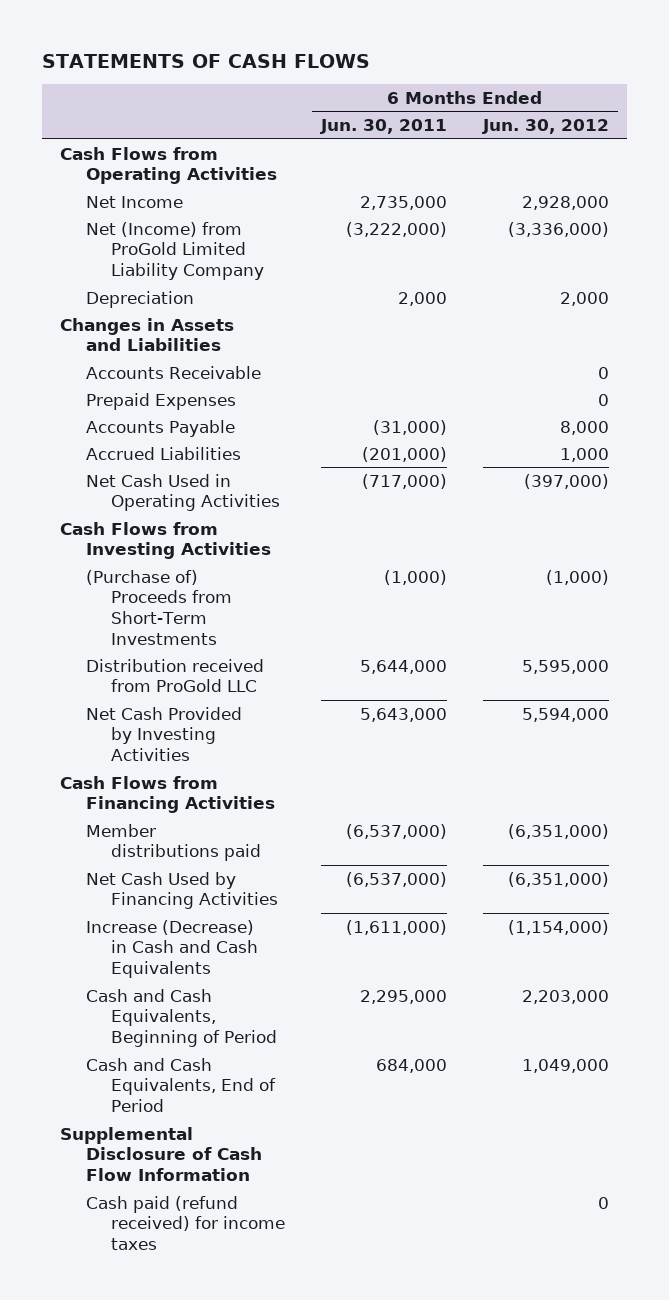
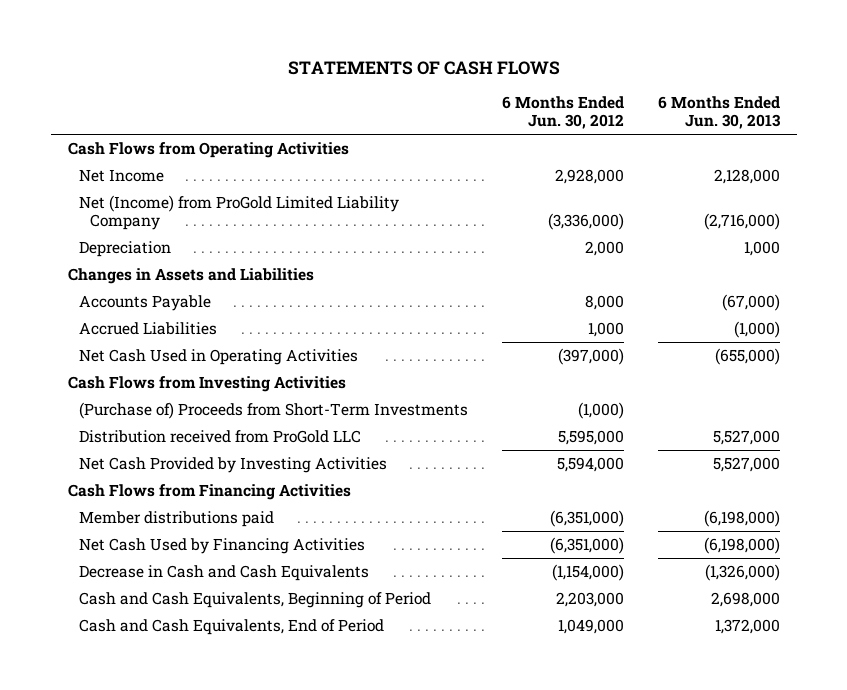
- | 6 Months Ended Jun. 30, 2011 | 6 Months Ended Jun. 30, 2012
+ | 6 Months Ended Jun. 30, 2012 | 6 Months Ended Jun. 30, 2013
- Accounts Receivable | | 0
- Prepaid Expenses | | 0
- Increase (Decrease) in Cash and Cash Equivalents | (1,611,000) | (1,154,000)
+ Decrease in Cash and Cash Equivalents | (1,154,000) | (1,326,000)
- Supplemental Disclosure of Cash Flow Information
- Cash paid (refund received) for income taxes | | 0

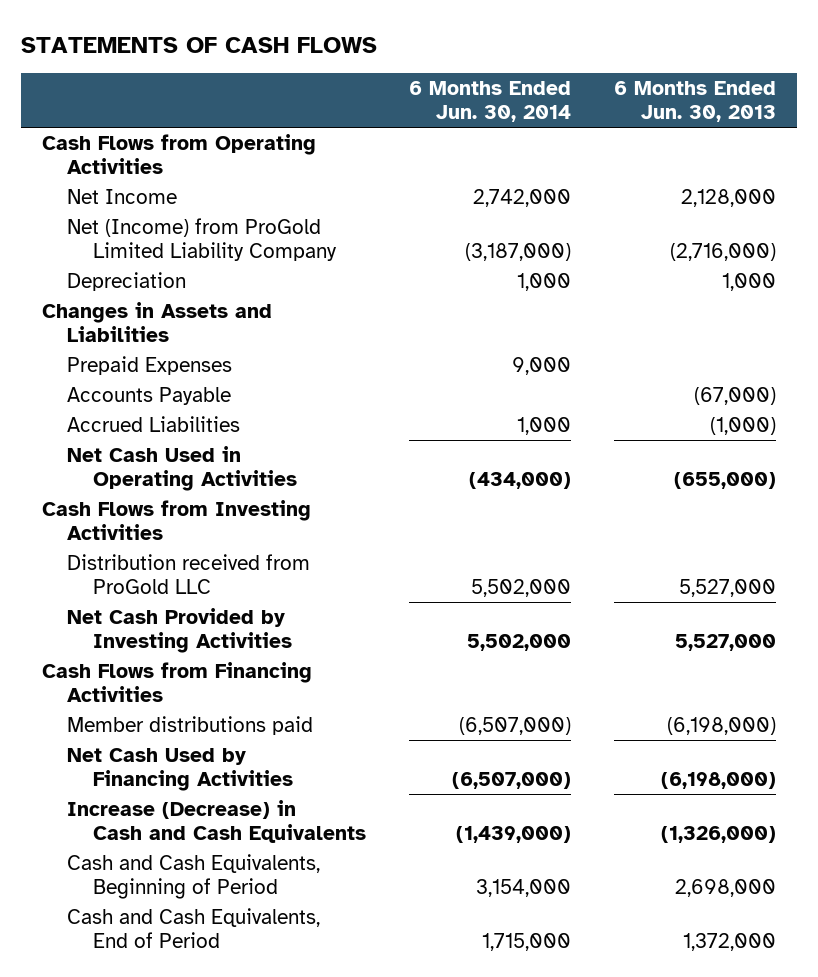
- | 6 Months Ended Jun. 30, 2012 | 6 Months Ended Jun. 30, 2013
+ | 6 Months Ended Jun. 30, 2014 | 6 Months Ended Jun. 30, 2013
+ Prepaid Expenses | 9,000 |
- (Purchase of) Proceeds from Short-Term Investments | (1,000) |
- Decrease in Cash and Cash Equivalents | (1,154,000) | (1,326,000)
+ Increase (Decrease) in Cash and Cash Equivalents | (1,439,000) | (1,326,000)

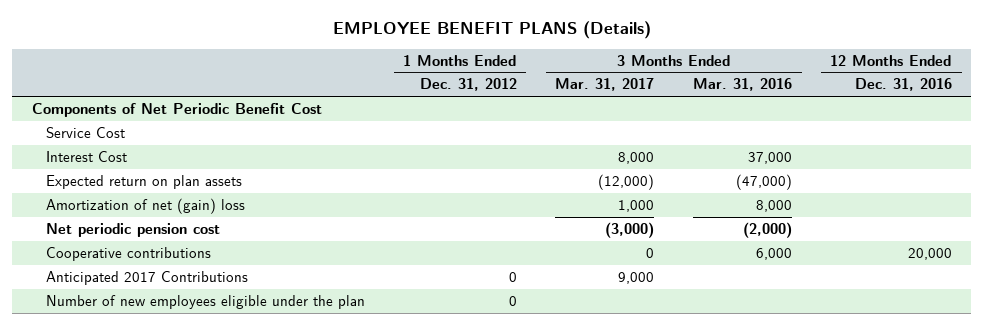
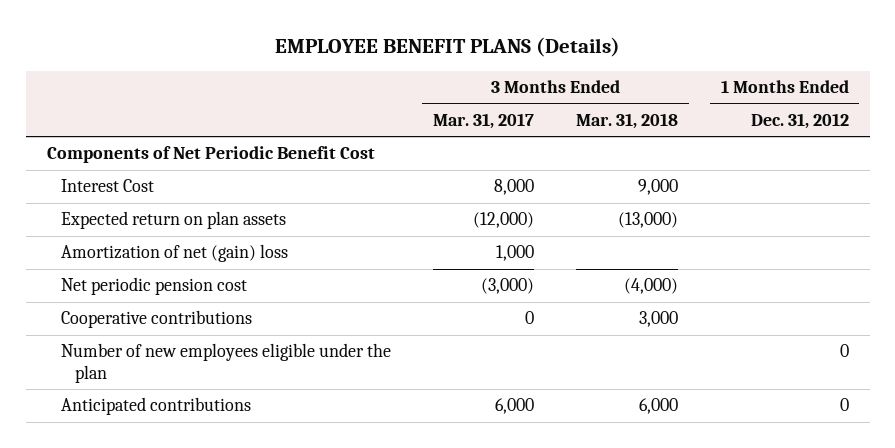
- | 1 Months Ended Dec. 31, 2012 | 3 Months Ended Mar. 31, 2017 | 3 Months Ended Mar. 31, 2016 | 12 Months Ended Dec. 31, 2016
+ | 3 Months Ended Mar. 31, 2017 | 3 Months Ended Mar. 31, 2018 | 1 Months Ended Dec. 31, 2012
- Service Cost
- Anticipated 2017 Contributions | 0 | 9,000 | |
+ Anticipated contributions | 6,000 | 6,000 | 0

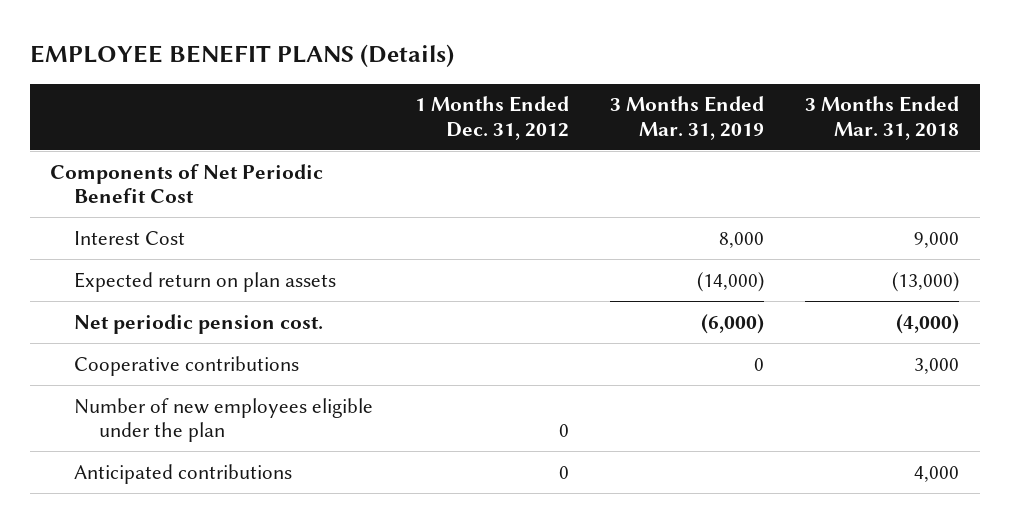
- | 3 Months Ended Mar. 31, 2017 | 3 Months Ended Mar. 31, 2018 | 1 Months Ended Dec. 31, 2012
+ | 1 Months Ended Dec. 31, 2012 | 3 Months Ended Mar. 31, 2019 | 3 Months Ended Mar. 31, 2018
- Amortization of net (gain) loss | 1,000 | |
- Net periodic pension cost | (3,000) | (4,000) |
+ Net periodic pension cost. | | (6,000) | (4,000)
- Anticipated contributions | 6,000 | 6,000 | 0
+ Anticipated contributions | 0 | | 4,000

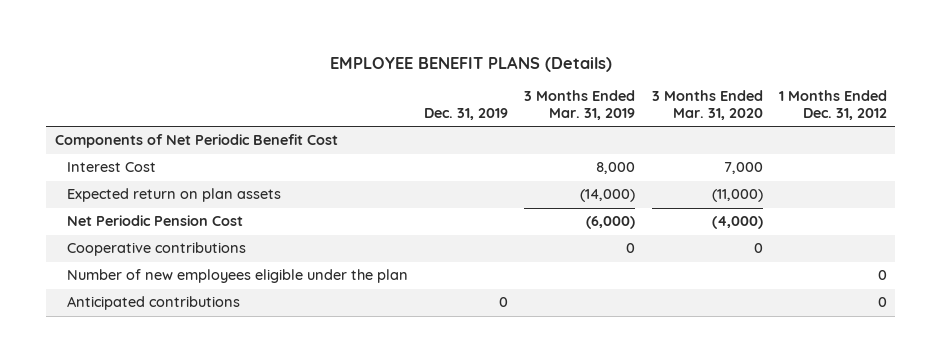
- | 1 Months Ended Dec. 31, 2012 | 3 Months Ended Mar. 31, 2019 | 3 Months Ended Mar. 31, 2018
+ | Dec. 31, 2019 | 3 Months Ended Mar. 31, 2019 | 3 Months Ended Mar. 31, 2020 | 1 Months Ended Dec. 31, 2012
- Net periodic pension cost. | | (6,000) | (4,000)
+ Net Periodic Pension Cost | | (6,000) | (4,000) |

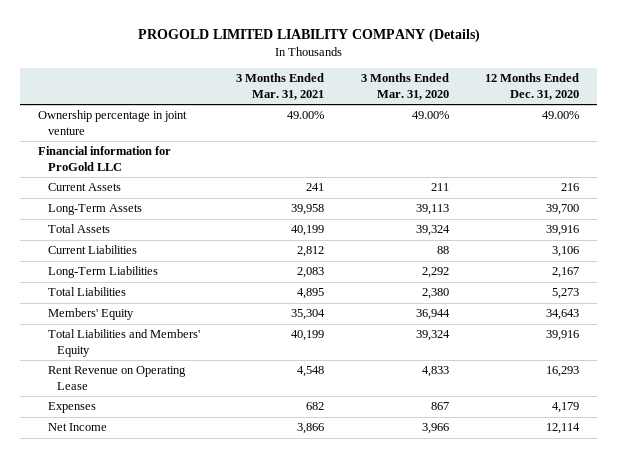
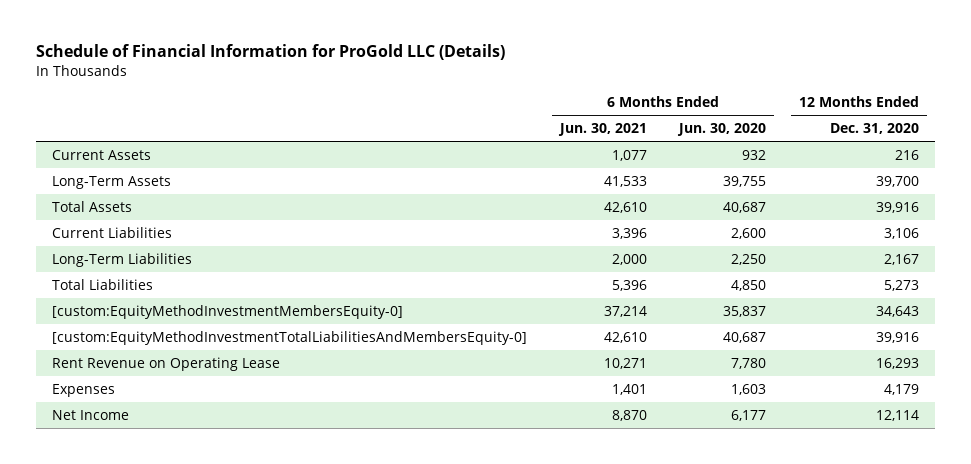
- PROGOLD LIMITED LIABILITY COMPANY (Details)
+ Schedule of Financial Information for ProGold LLC (Details)
- | 3 Months Ended Mar. 31, 2021 | 3 Months Ended Mar. 31, 2020 | 12 Months Ended Dec. 31, 2020
+ | 6 Months Ended Jun. 30, 2021 | 6 Months Ended Jun. 30, 2020 | 12 Months Ended Dec. 31, 2020
- Ownership percentage in joint venture | 49.00% | 49.00% | 49.00%
- Financial information for ProGold LLC
- Members' Equity | 35,304 | 36,944 | 34,643
- Total Liabilities and Members' Equity | 40,199 | 39,324 | 39,916
+ [custom:EquityMethodInvestmentMembersEquity-0] | 37,214 | 35,837 | 34,643
+ [custom:EquityMethodInvestmentTotalLiabilitiesAndMembersEquity-0] | 42,610 | 40,687 | 39,916

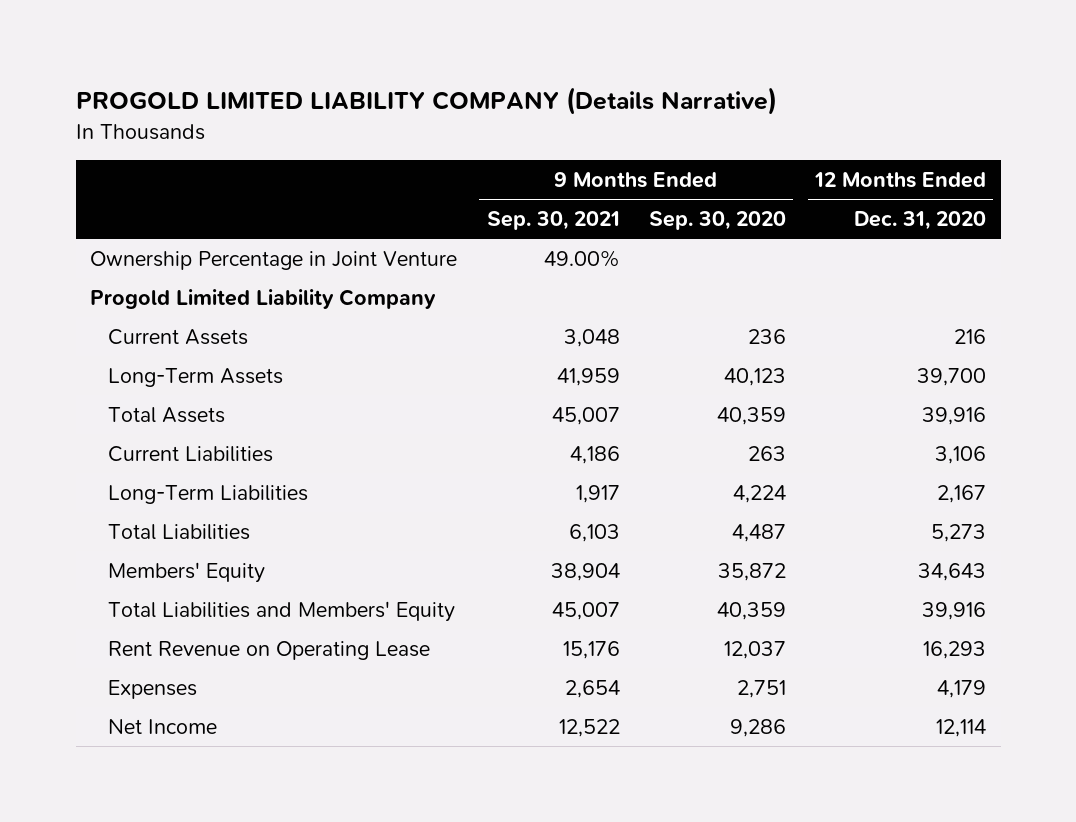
- Schedule of Financial Information for ProGold LLC (Details)
+ PROGOLD LIMITED LIABILITY COMPANY (Details Narrative)
- | 6 Months Ended Jun. 30, 2021 | 6 Months Ended Jun. 30, 2020 | 12 Months Ended Dec. 31, 2020
+ | 9 Months Ended Sep. 30, 2021 | 9 Months Ended Sep. 30, 2020 | 12 Months Ended Dec. 31, 2020
+ Ownership Percentage in Joint Venture | 49.00% | |
+ Progold Limited Liability Company
- [custom:EquityMethodInvestmentMembersEquity-0] | 37,214 | 35,837 | 34,643
- [custom:EquityMethodInvestmentTotalLiabilitiesAndMembersEquity-0] | 42,610 | 40,687 | 39,916
+ Members' Equity | 38,904 | 35,872 | 34,643
+ Total Liabilities and Members' Equity | 45,007 | 40,359 | 39,916

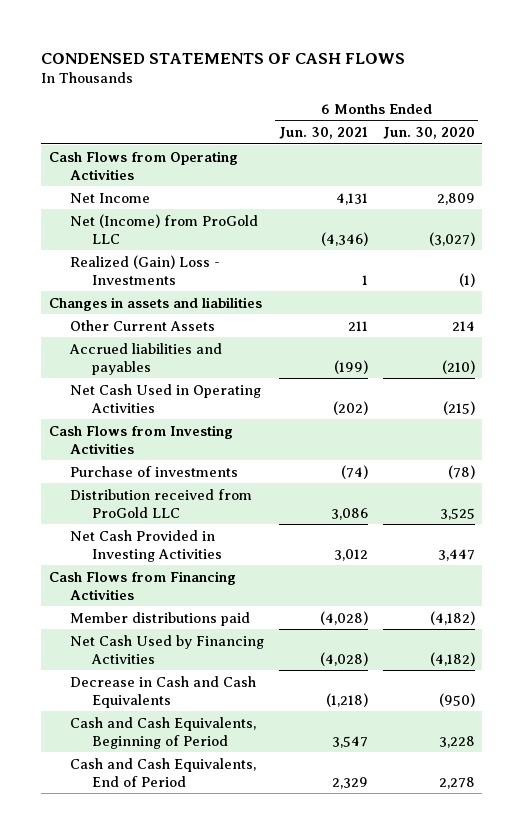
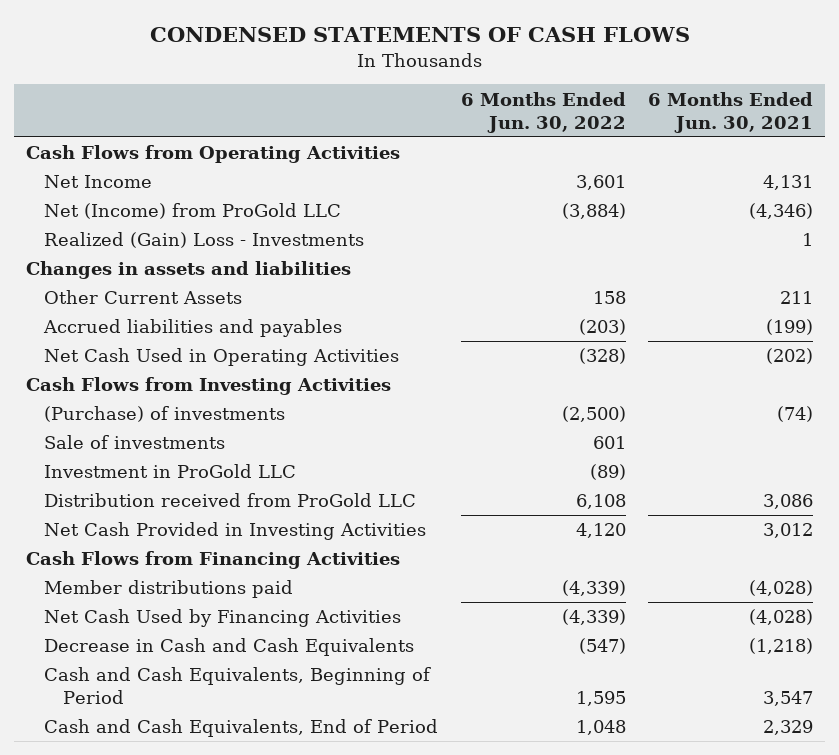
- | 6 Months Ended Jun. 30, 2021 | 6 Months Ended Jun. 30, 2020
+ | 6 Months Ended Jun. 30, 2022 | 6 Months Ended Jun. 30, 2021
- Purchase of investments | (74) | (78)
+ (Purchase) of investments | (2,500) | (74)
+ Sale of investments | 601 |
+ Investment in ProGold LLC | (89) |

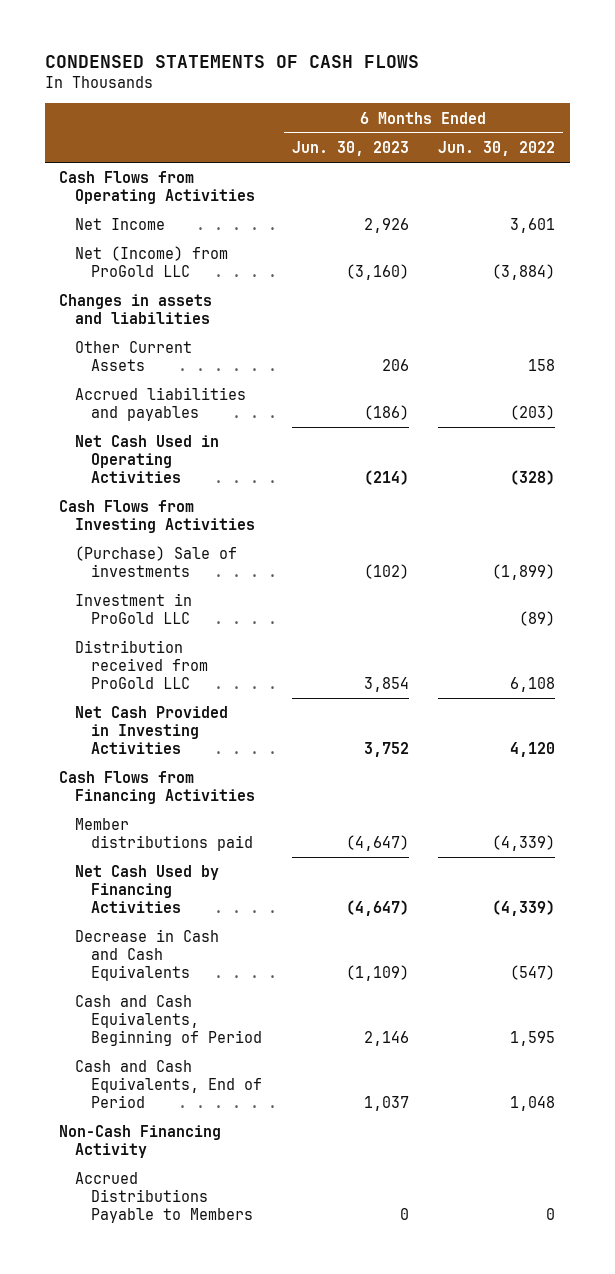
- | 6 Months Ended Jun. 30, 2022 | 6 Months Ended Jun. 30, 2021
+ | 6 Months Ended Jun. 30, 2023 | 6 Months Ended Jun. 30, 2022
- Realized (Gain) Loss - Investments | | 1
- (Purchase) of investments | (2,500) | (74)
- Sale of investments | 601 |
+ (Purchase) Sale of investments | (102) | (1,899)
+ Non-Cash Financing Activity
+ Accrued Distributions Payable to Members | 0 | 0

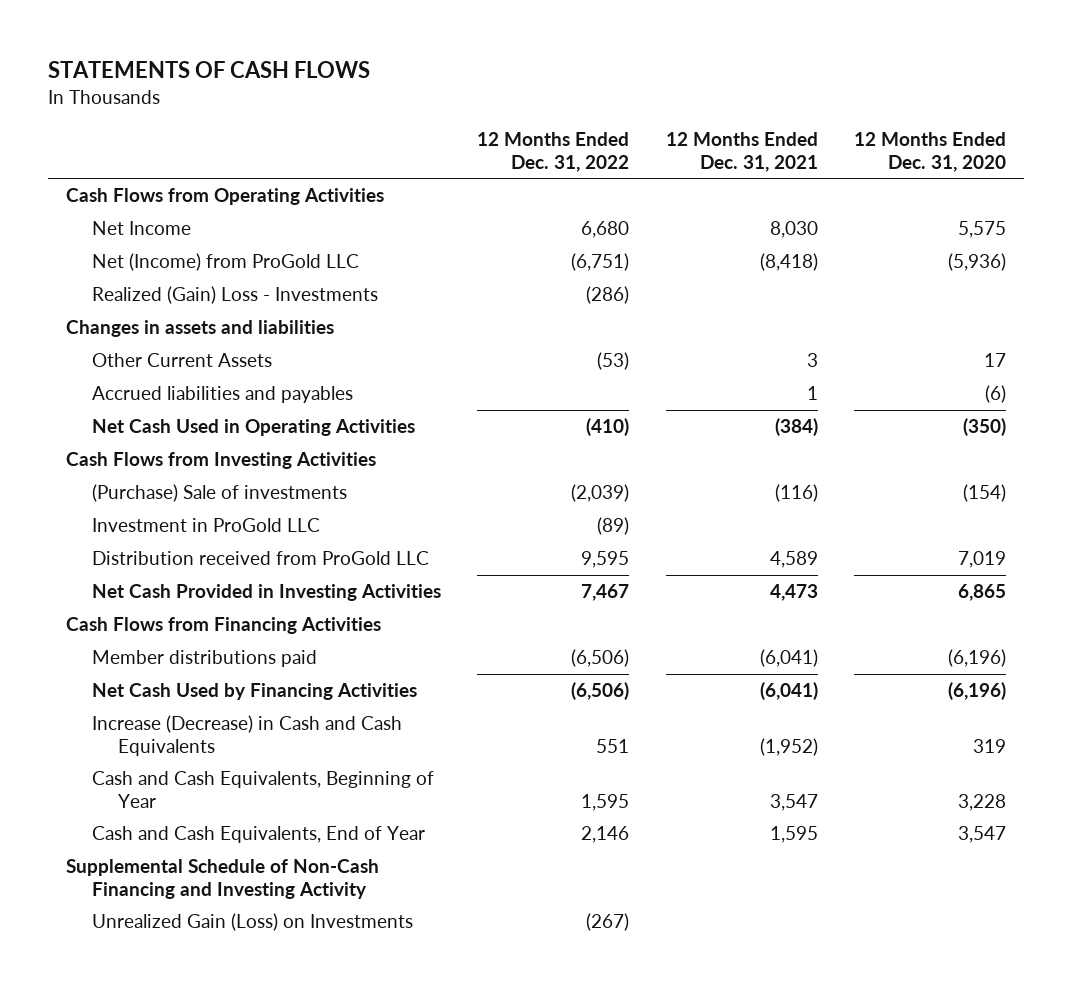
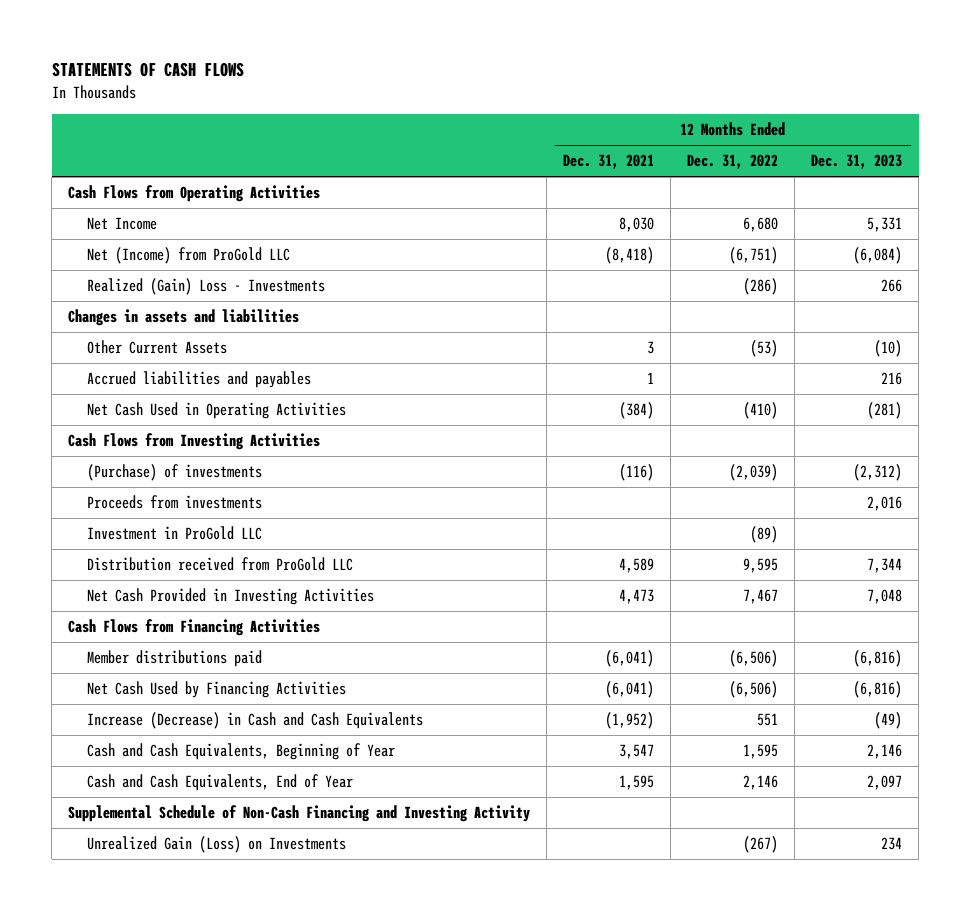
- | 12 Months Ended Dec. 31, 2022 | 12 Months Ended Dec. 31, 2021 | 12 Months Ended Dec. 31, 2020
+ | 12 Months Ended Dec. 31, 2021 | 12 Months Ended Dec. 31, 2022 | 12 Months Ended Dec. 31, 2023
- (Purchase) Sale of investments | (2,039) | (116) | (154)
+ (Purchase) of investments | (116) | (2,039) | (2,312)
+ Proceeds from investments | | | 2,016

